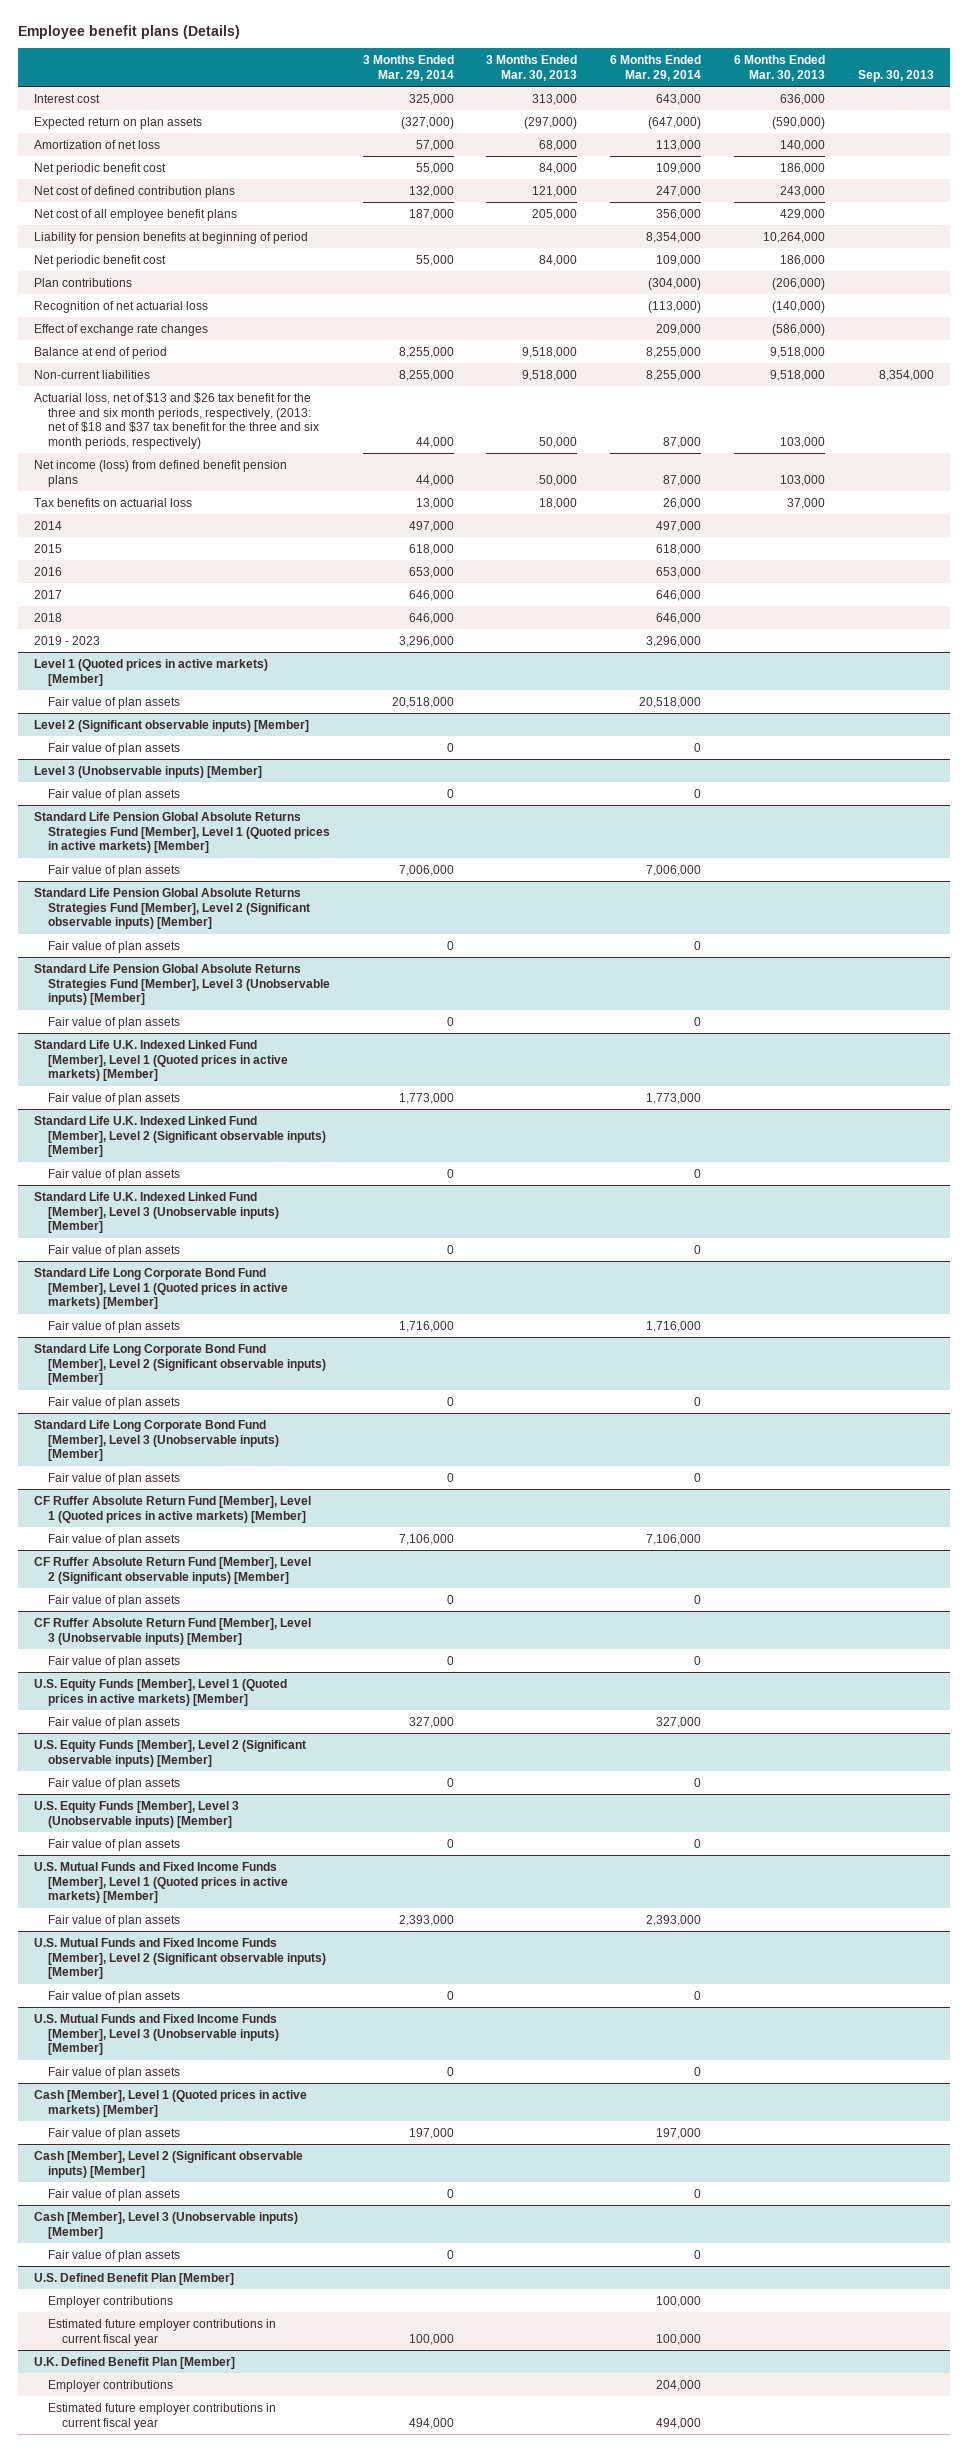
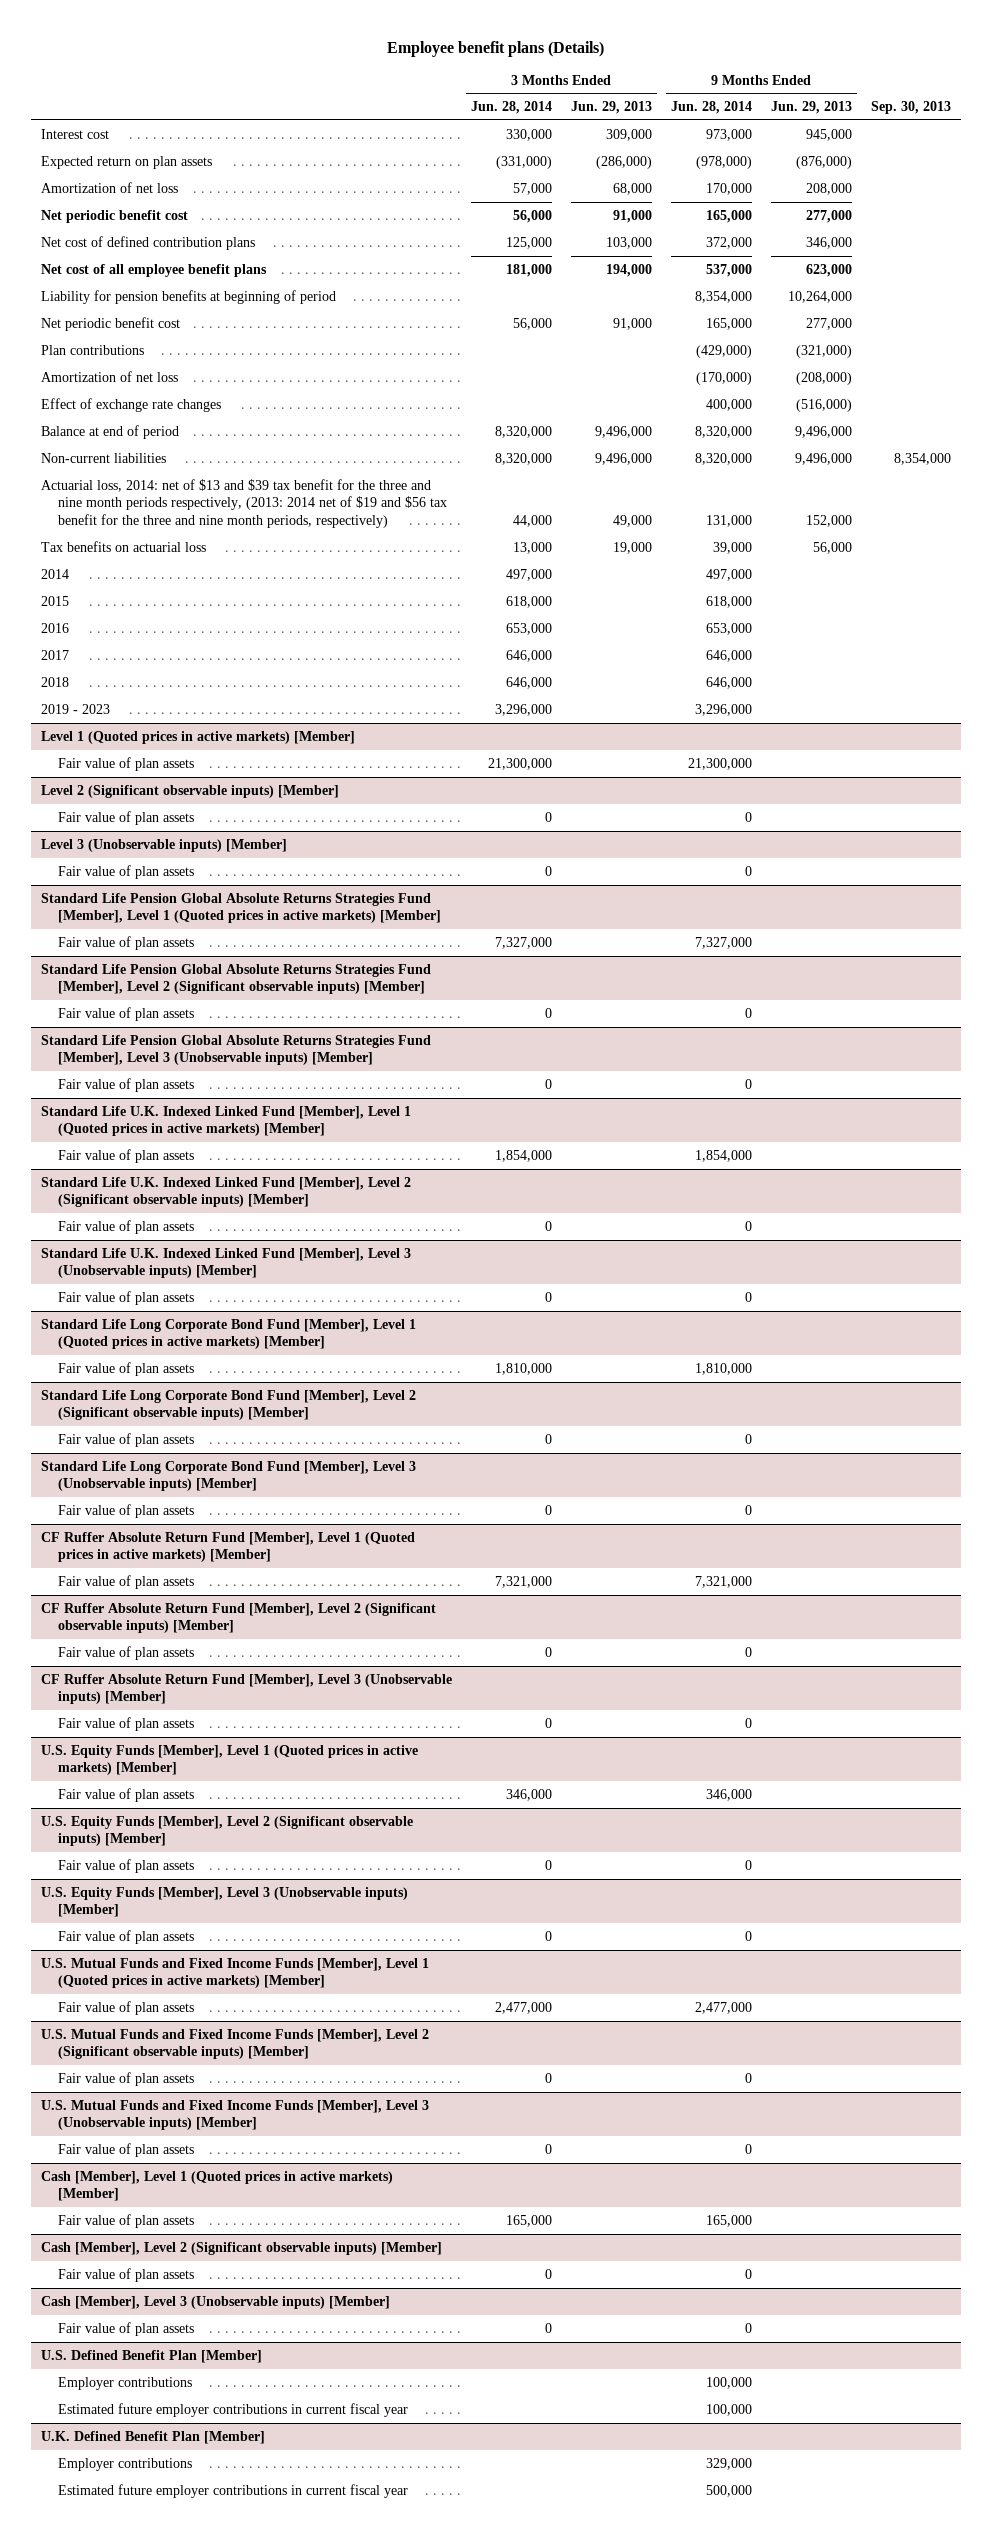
- | 3 Months Ended Mar. 29, 2014 | 3 Months Ended Mar. 30, 2013 | 6 Months Ended Mar. 29, 2014 | 6 Months Ended Mar. 30, 2013 | Sep. 30, 2013
+ | 3 Months Ended Jun. 28, 2014 | 3 Months Ended Jun. 29, 2013 | 9 Months Ended Jun. 28, 2014 | 9 Months Ended Jun. 29, 2013 | Sep. 30, 2013
- Recognition of net actuarial loss | | | (113,000) | (140,000) |
+ Amortization of net loss | | | (170,000) | (208,000) |
- Actuarial loss, net of $13 and $26 tax benefit for the three and six month periods, respectively, (2013: net of $18 and $37 tax benefit for the three and six month periods, respectively) | 44,000 | 50,000 | 87,000 | 103,000 |
- Net income (loss) from defined benefit pension plans | 44,000 | 50,000 | 87,000 | 103,000 |
+ Actuarial loss, 2014: net of $13 and $39 tax benefit for the three and nine month periods respectively, (2013: 2014 net of $19 and $56 tax benefit for the three and nine month periods, respectively) | 44,000 | 49,000 | 131,000 | 152,000 |

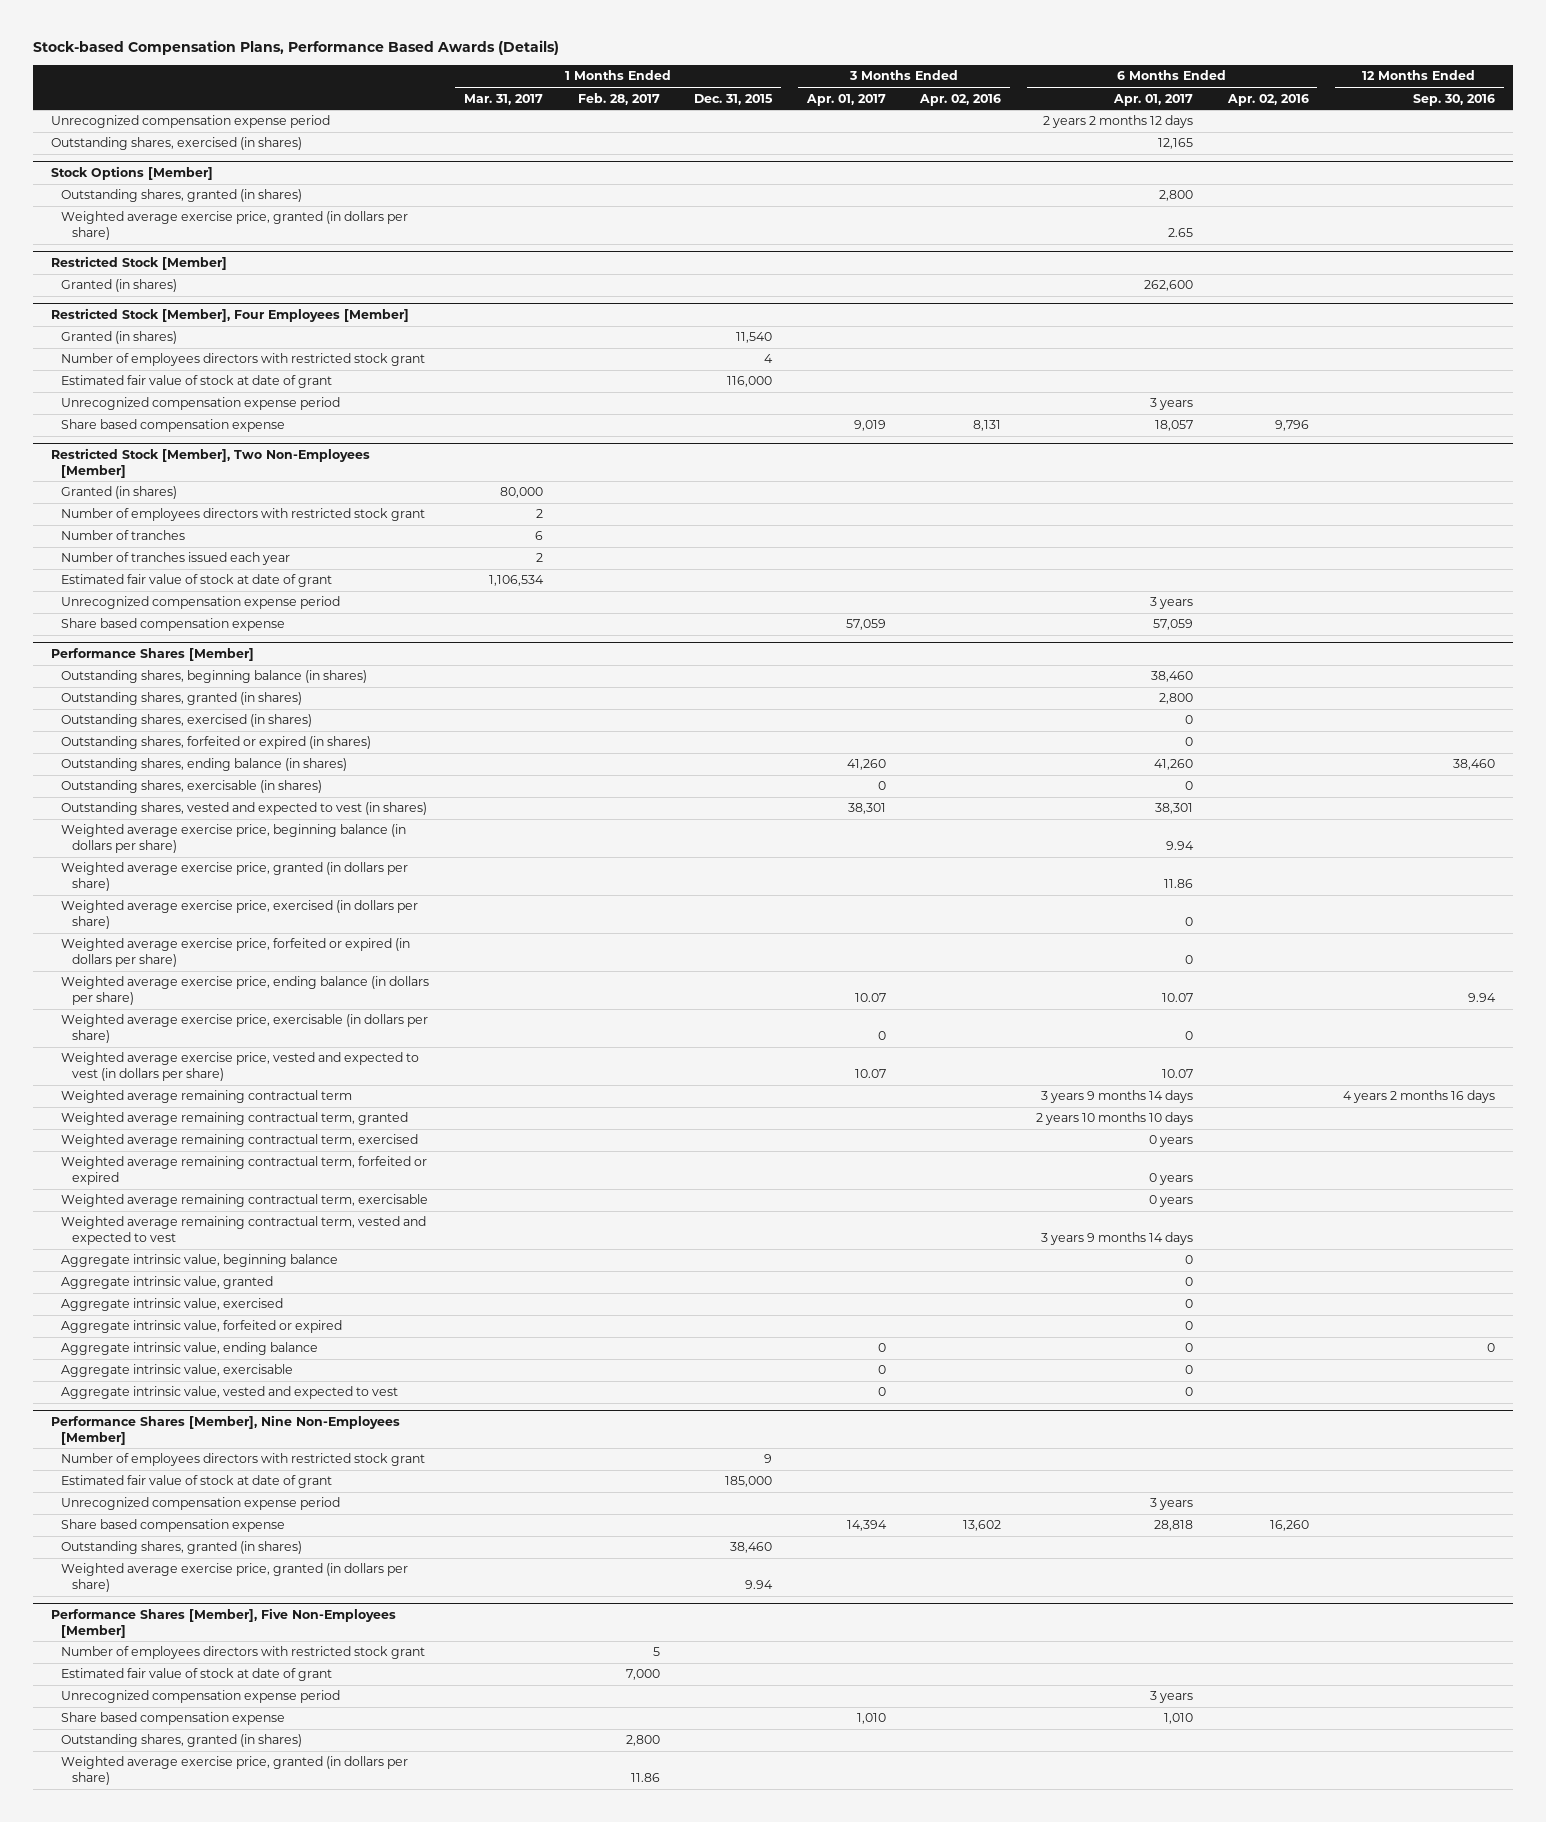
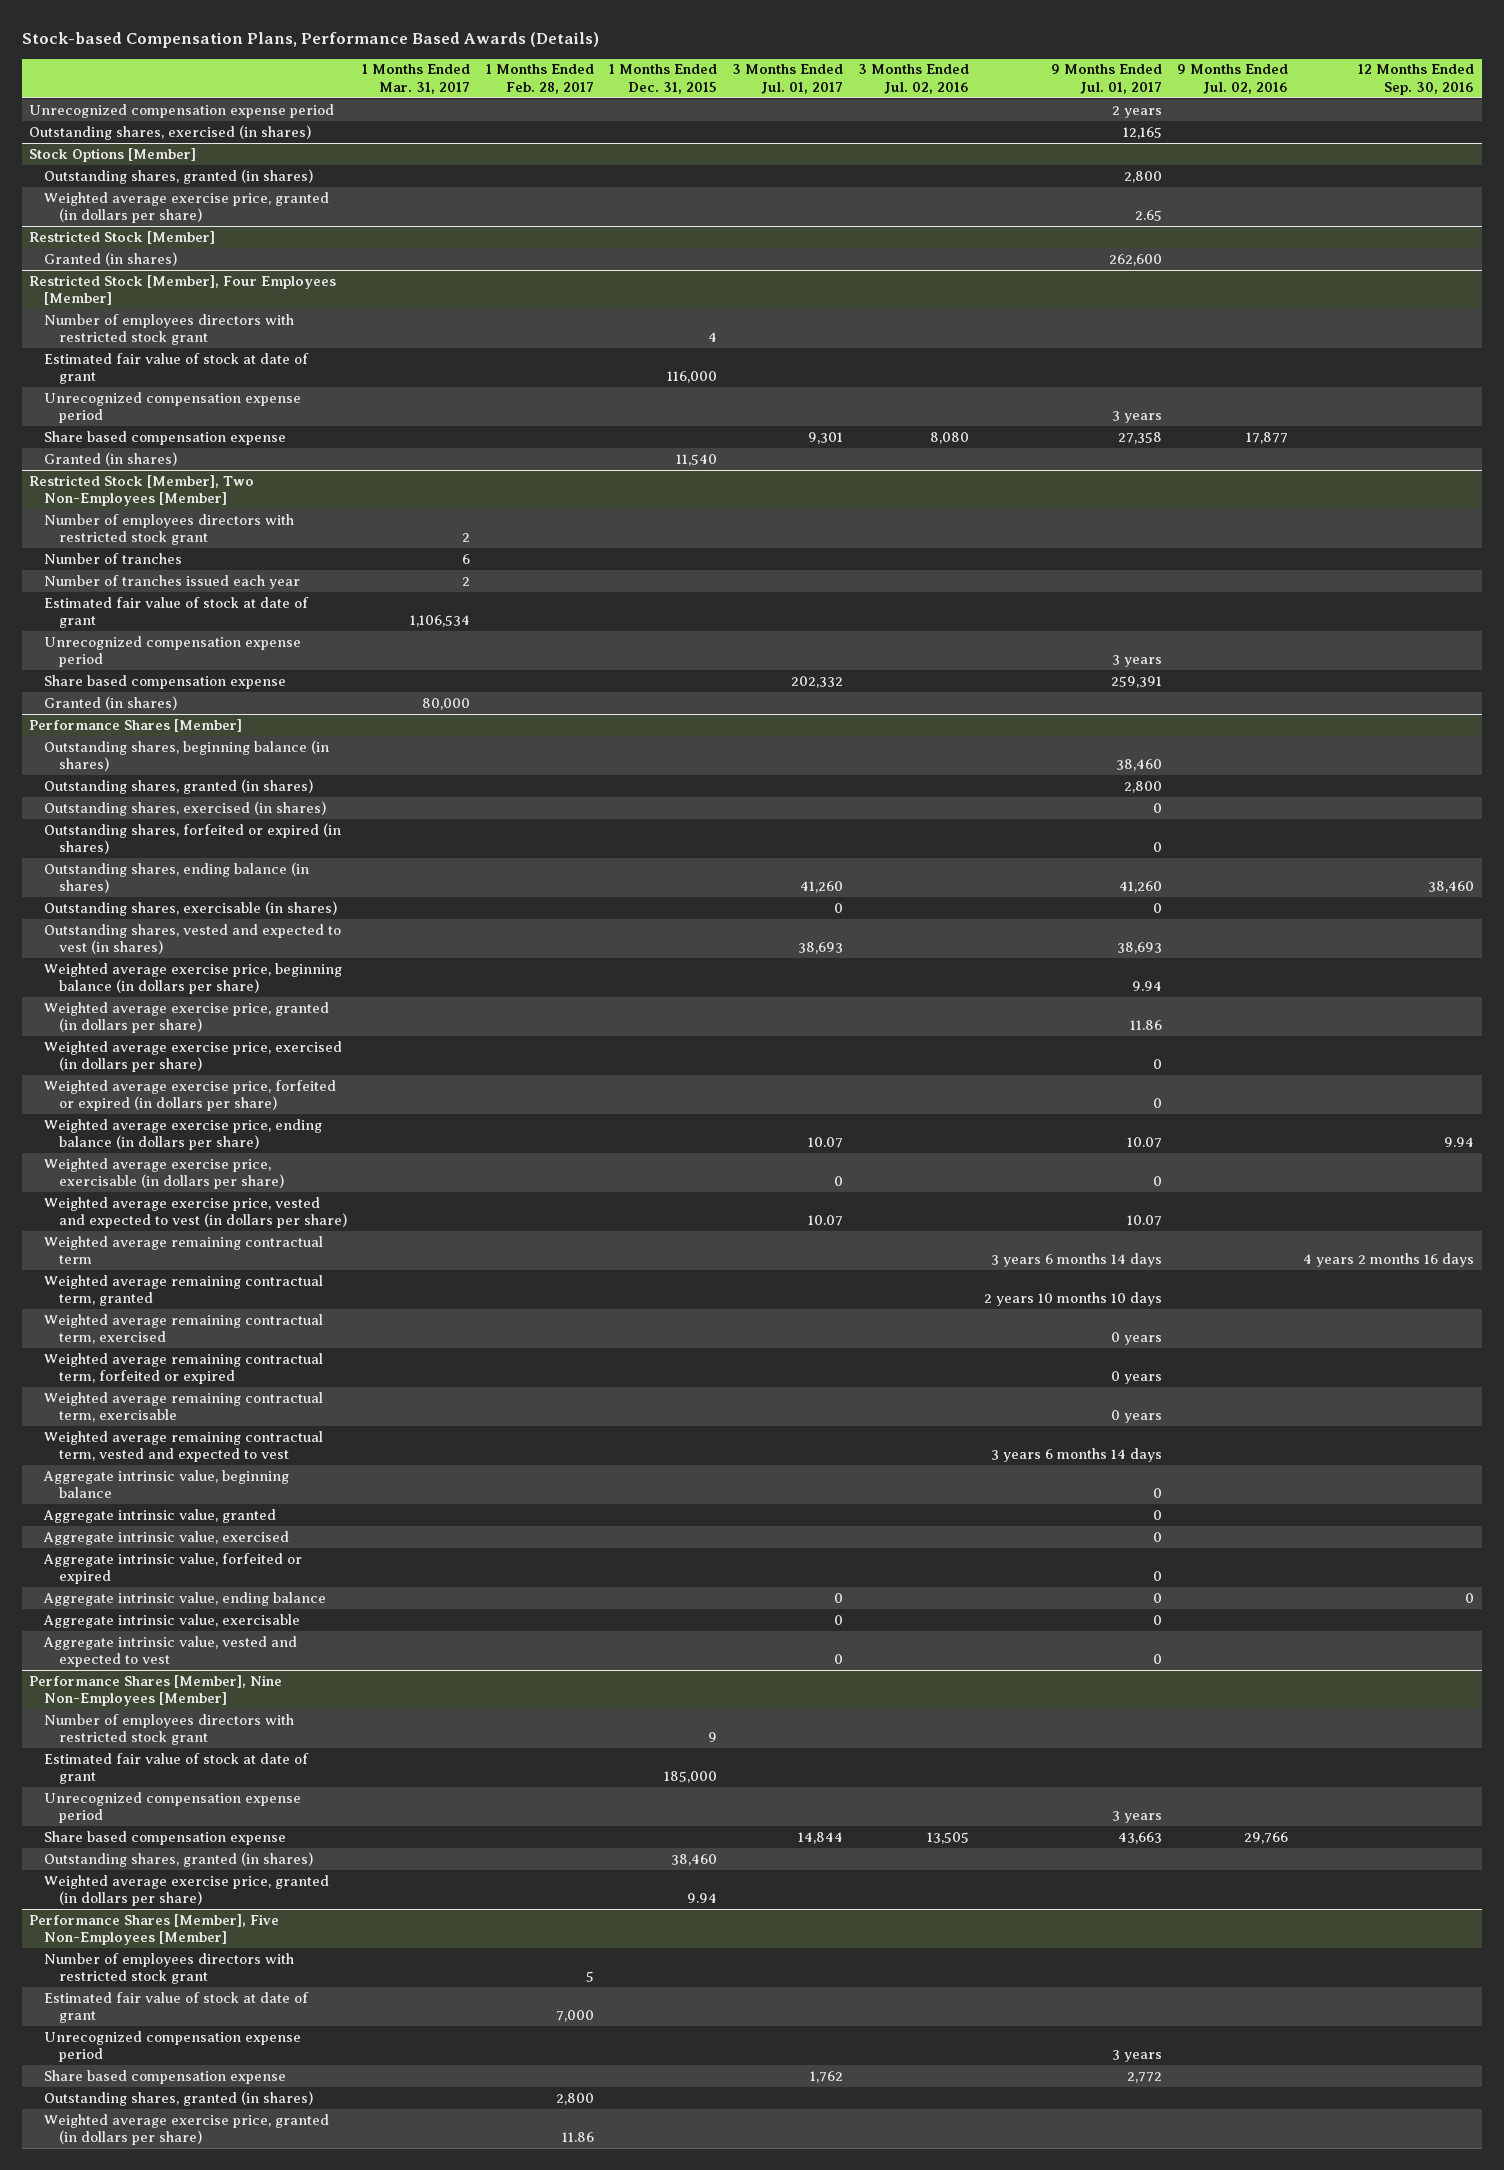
- | 1 Months Ended Mar. 31, 2017 | 1 Months Ended Feb. 28, 2017 | 1 Months Ended Dec. 31, 2015 | 3 Months Ended Apr. 01, 2017 | 3 Months Ended Apr. 02, 2016 | 6 Months Ended Apr. 01, 2017 | 6 Months Ended Apr. 02, 2016 | 12 Months Ended Sep. 30, 2016
+ | 1 Months Ended Mar. 31, 2017 | 1 Months Ended Feb. 28, 2017 | 1 Months Ended Dec. 31, 2015 | 3 Months Ended Jul. 01, 2017 | 3 Months Ended Jul. 02, 2016 | 9 Months Ended Jul. 01, 2017 | 9 Months Ended Jul. 02, 2016 | 12 Months Ended Sep. 30, 2016
@ Restricted Stock [Member], Four Employees [Member]
moved down: Granted (in shares) | | | 11,540 | | | | |
@ Restricted Stock [Member], Two Non-Employees [Member]
moved down: Granted (in shares) | 80,000 | | | | | | |

